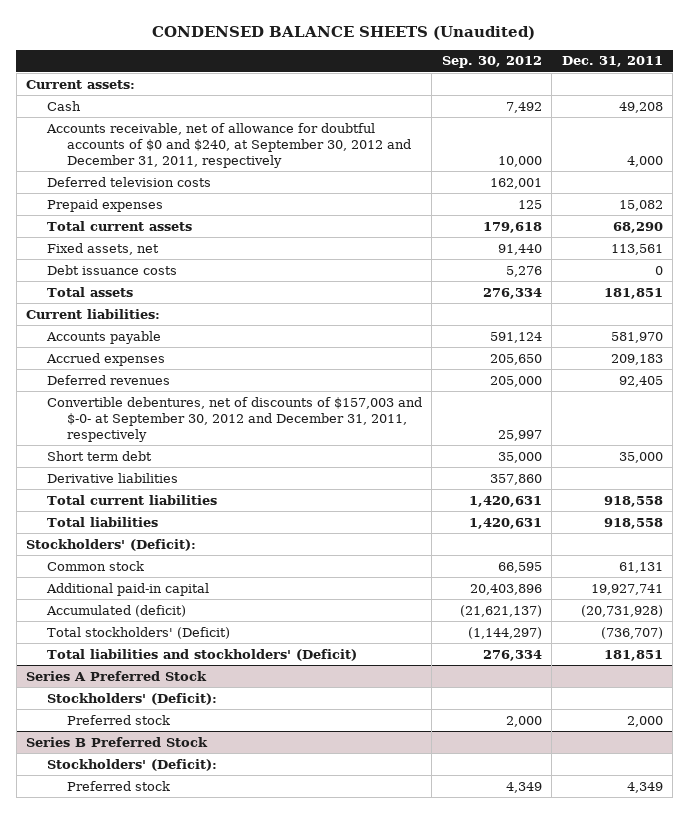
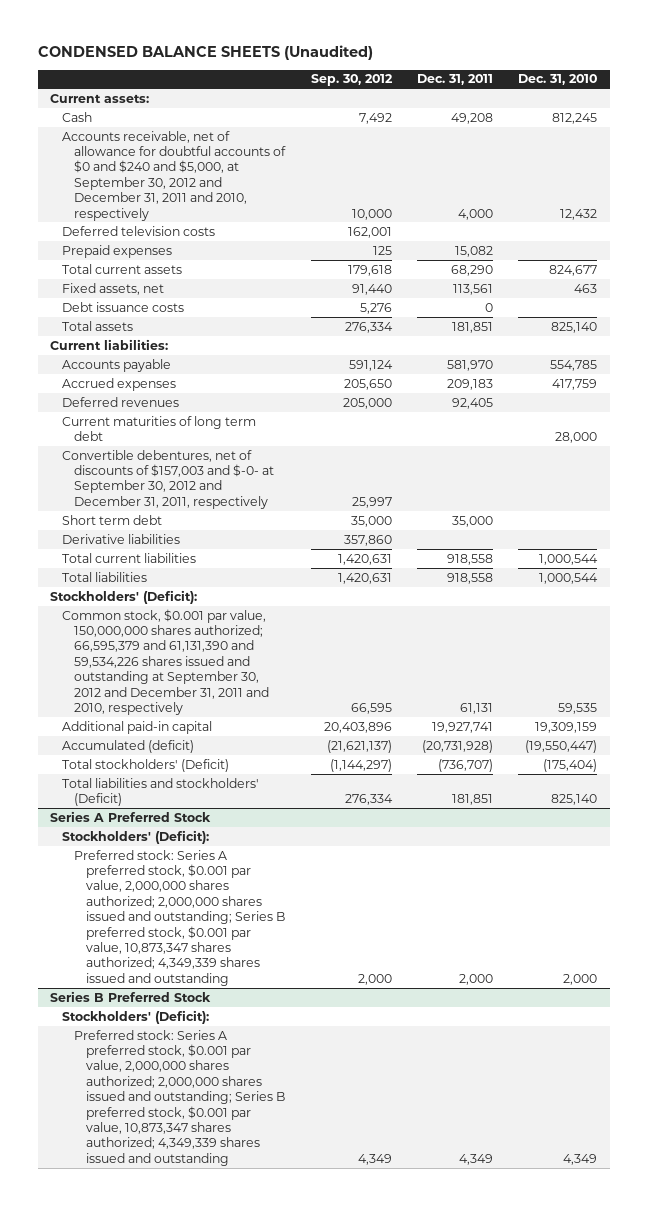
- | Sep. 30, 2012 | Dec. 31, 2011
+ | Sep. 30, 2012 | Dec. 31, 2011 | Dec. 31, 2010
- Accounts receivable, net of allowance for doubtful accounts of $0 and $240, at September 30, 2012 and December 31, 2011, respectively | 10,000 | 4,000
+ Accounts receivable, net of allowance for doubtful accounts of $0 and $240 and $5,000, at September 30, 2012 and December 31, 2011 and 2010, respectively | 10,000 | 4,000 | 12,432
+ Current maturities of long term debt | | | 28,000
- Common stock | 66,595 | 61,131
+ Common stock, $0.001 par value, 150,000,000 shares authorized; 66,595,379 and 61,131,390 and 59,534,226 shares issued and outstanding at September 30, 2012 and December 31, 2011 and 2010, respectively | 66,595 | 61,131 | 59,535
@ Series A Preferred Stock
- Preferred stock | 2,000 | 2,000
+ Preferred stock: Series A preferred stock, $0.001 par value, 2,000,000 shares authorized; 2,000,000 shares issued and outstanding; Series B preferred stock, $0.001 par value, 10,873,347 shares authorized; 4,349,339 shares issued and outstanding | 2,000 | 2,000 | 2,000
@ Series B Preferred Stock
- Preferred stock | 4,349 | 4,349
+ Preferred stock: Series A preferred stock, $0.001 par value, 2,000,000 shares authorized; 2,000,000 shares issued and outstanding; Series B preferred stock, $0.001 par value, 10,873,347 shares authorized; 4,349,339 shares issued and outstanding | 4,349 | 4,349 | 4,349

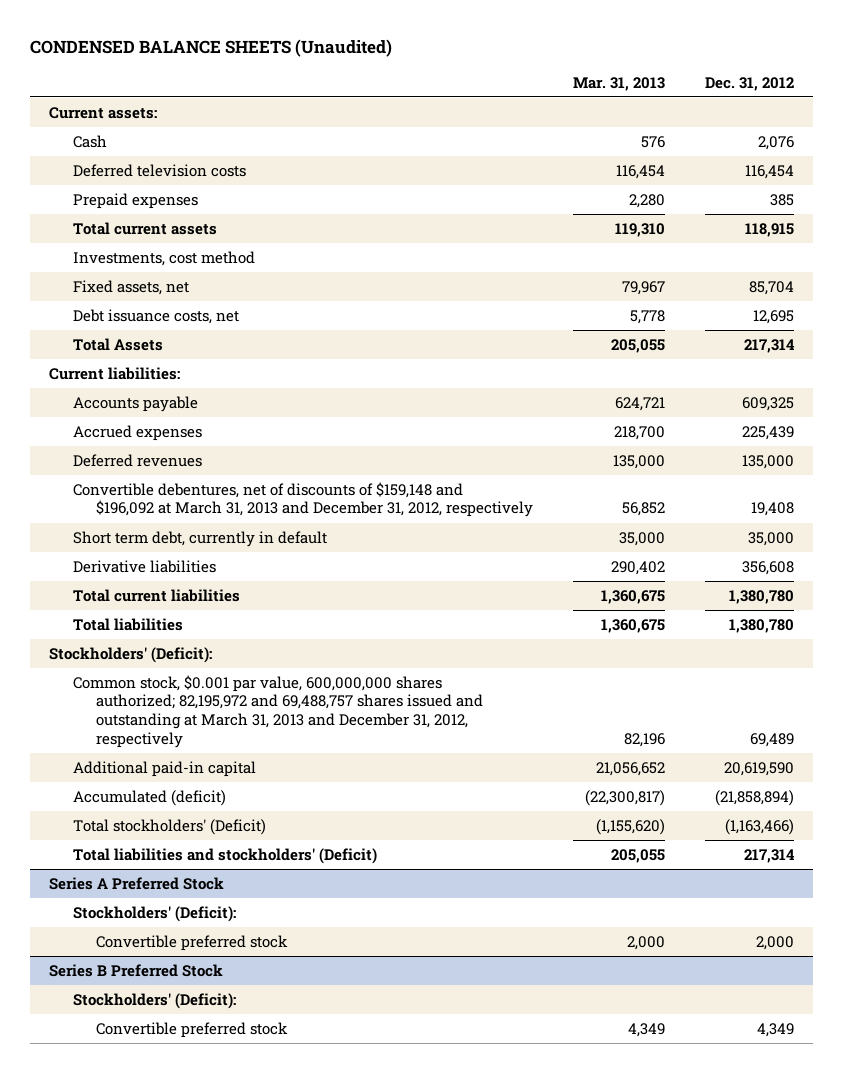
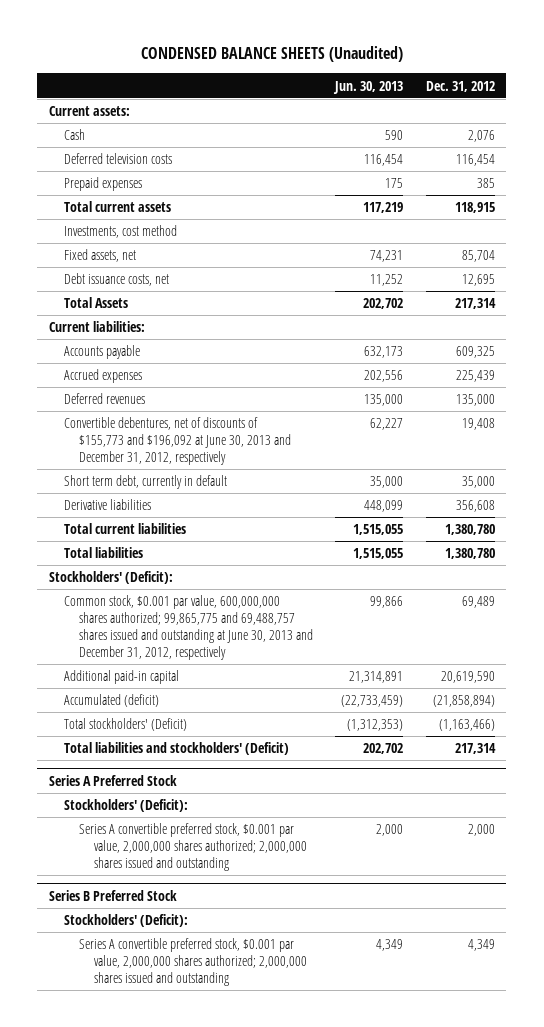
- | Mar. 31, 2013 | Dec. 31, 2012
+ | Jun. 30, 2013 | Dec. 31, 2012
- Convertible debentures, net of discounts of $159,148 and $196,092 at March 31, 2013 and December 31, 2012, respectively | 56,852 | 19,408
+ Convertible debentures, net of discounts of $155,773 and $196,092 at June 30, 2013 and December 31, 2012, respectively | 62,227 | 19,408
- Common stock, $0.001 par value, 600,000,000 shares authorized; 82,195,972 and 69,488,757 shares issued and outstanding at March 31, 2013 and December 31, 2012, respectively | 82,196 | 69,489
+ Common stock, $0.001 par value, 600,000,000 shares authorized; 99,865,775 and 69,488,757 shares issued and outstanding at June 30, 2013 and December 31, 2012, respectively | 99,866 | 69,489
@ Series A Preferred Stock
- Convertible preferred stock | 2,000 | 2,000
+ Series A convertible preferred stock, $0.001 par value, 2,000,000 shares authorized; 2,000,000 shares issued and outstanding | 2,000 | 2,000
@ Series B Preferred Stock
- Convertible preferred stock | 4,349 | 4,349
+ Series A convertible preferred stock, $0.001 par value, 2,000,000 shares authorized; 2,000,000 shares issued and outstanding | 4,349 | 4,349

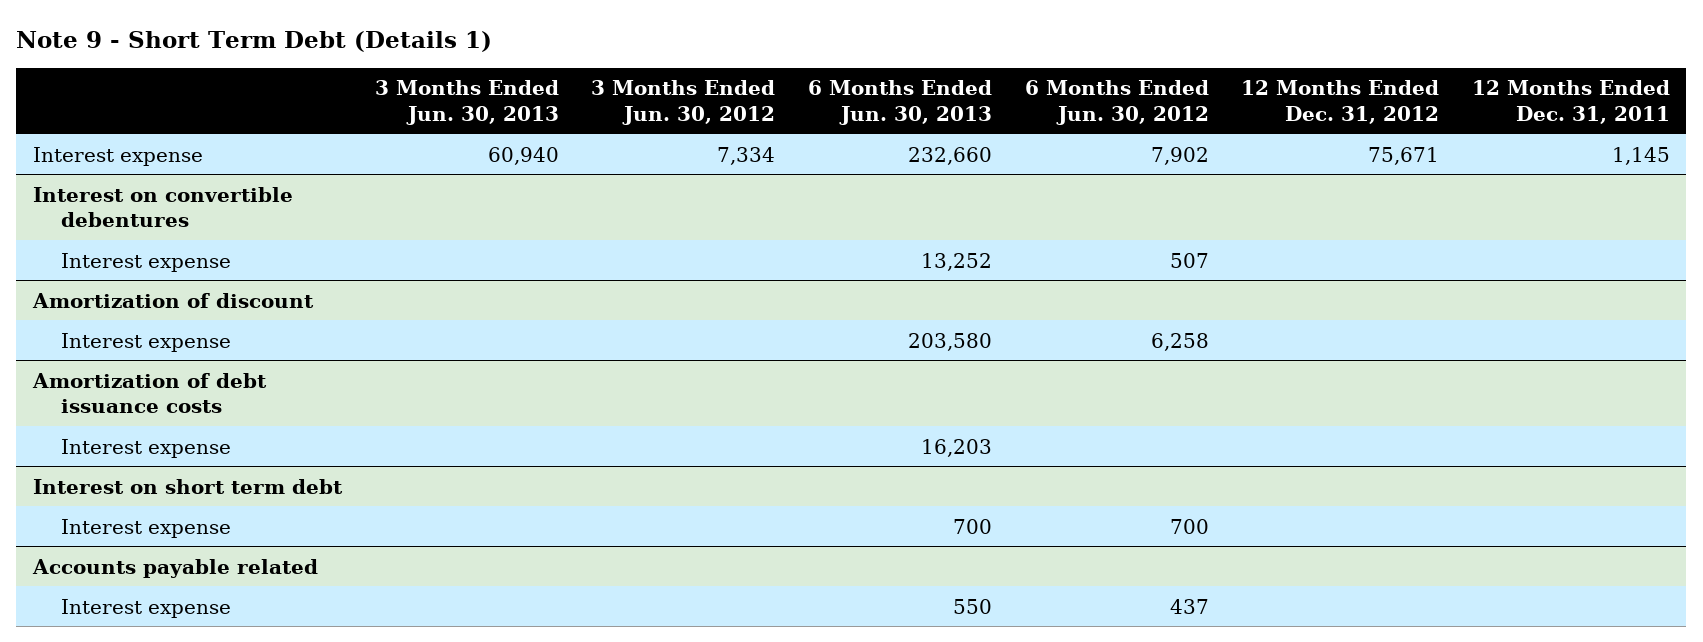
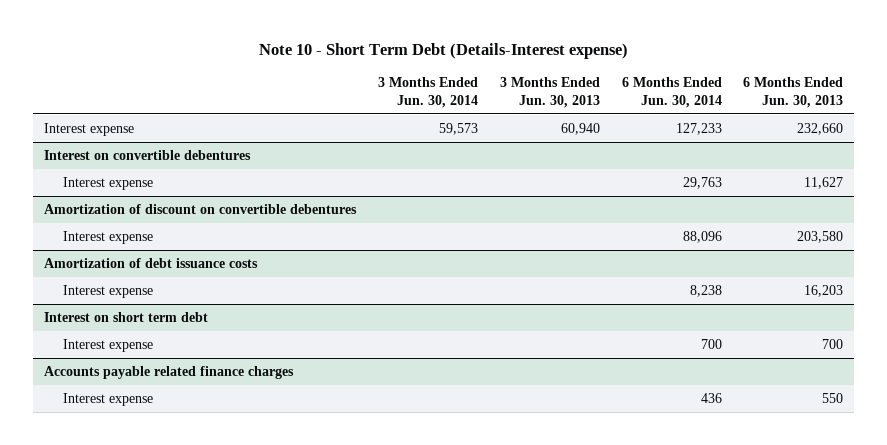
- Note 9 - Short Term Debt (Details 1)
+ Note 10 - Short Term Debt (Details-Interest expense)
- | 3 Months Ended Jun. 30, 2013 | 3 Months Ended Jun. 30, 2012 | 6 Months Ended Jun. 30, 2013 | 6 Months Ended Jun. 30, 2012 | 12 Months Ended Dec. 31, 2012 | 12 Months Ended Dec. 31, 2011
+ | 3 Months Ended Jun. 30, 2014 | 3 Months Ended Jun. 30, 2013 | 6 Months Ended Jun. 30, 2014 | 6 Months Ended Jun. 30, 2013
@ Interest on convertible debentures
- Interest expense | | | 13,252 | 507 | |
- Amortization of discount
@ Interest on convertible debentures
+ Interest expense | | | 29,763 | 11,627
+ Amortization of discount on convertible debentures
- Accounts payable related
+ Accounts payable related finance charges

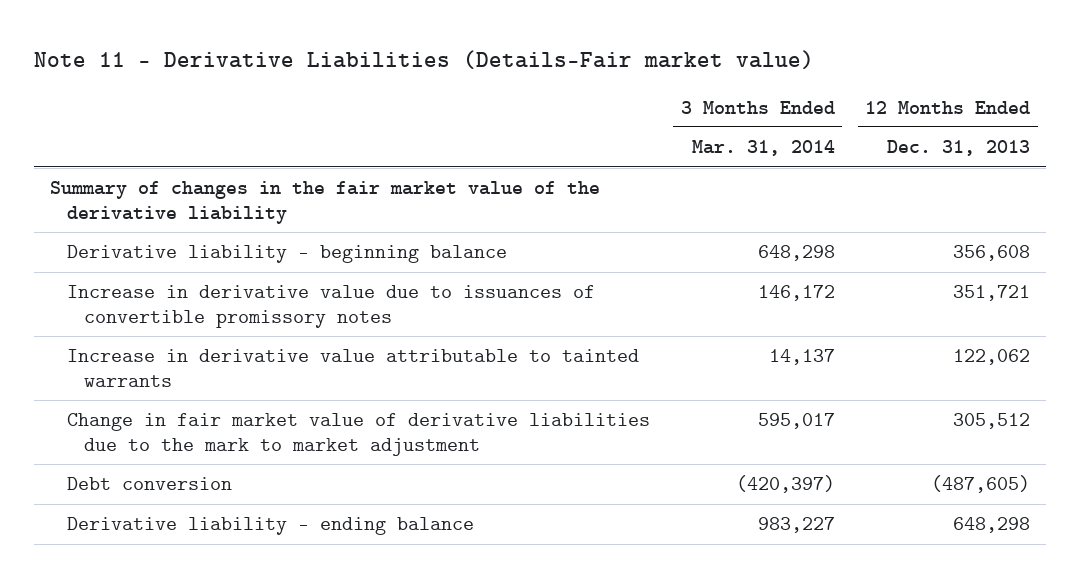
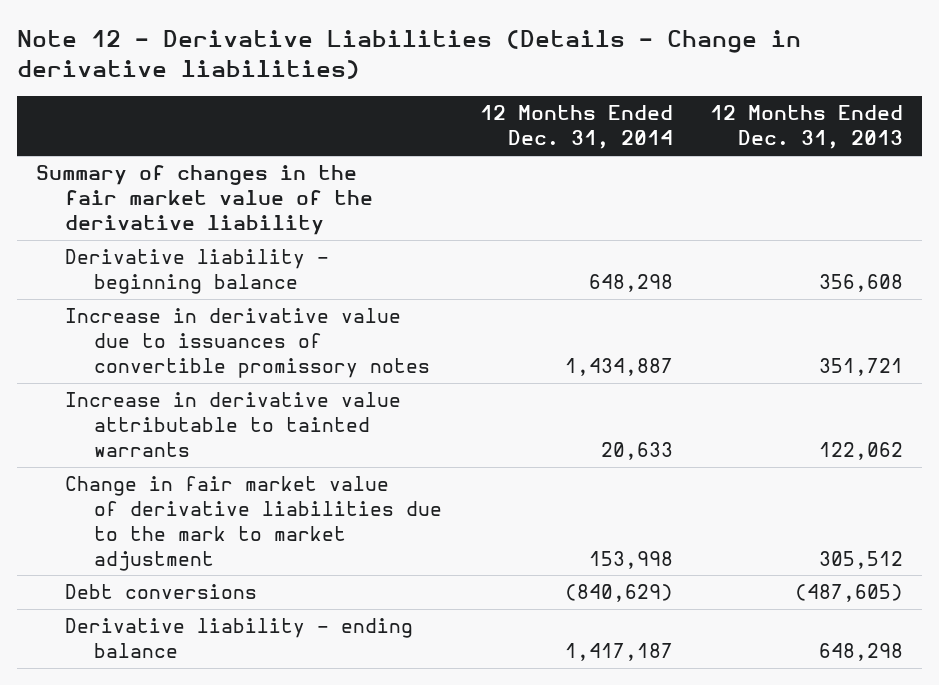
- Note 11 - Derivative Liabilities (Details-Fair market value)
+ Note 12 - Derivative Liabilities (Details - Change in derivative liabilities)
- | 3 Months Ended Mar. 31, 2014 | 12 Months Ended Dec. 31, 2013
+ | 12 Months Ended Dec. 31, 2014 | 12 Months Ended Dec. 31, 2013
- Debt conversion | (420,397) | (487,605)
+ Debt conversions | (840,629) | (487,605)

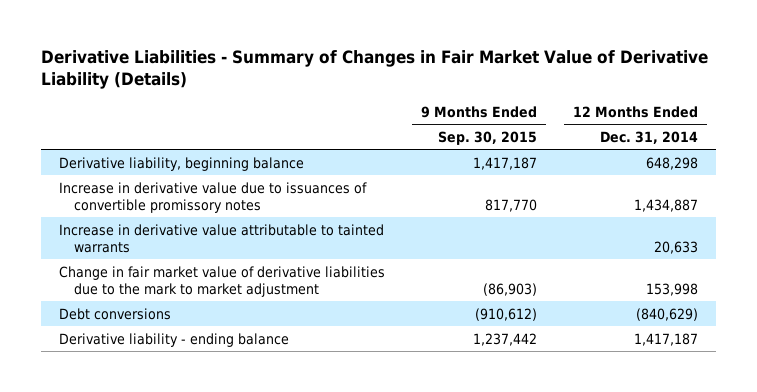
- Note 12 - Derivative Liabilities (Details - Change in derivative liabilities)
+ Derivative Liabilities - Summary of Changes in Fair Market Value of Derivative Liability (Details)
- | 12 Months Ended Dec. 31, 2014 | 12 Months Ended Dec. 31, 2013
+ | 9 Months Ended Sep. 30, 2015 | 12 Months Ended Dec. 31, 2014
- Summary of changes in the fair market value of the derivative liability
- Derivative liability - beginning balance | 648,298 | 356,608
+ Derivative liability, beginning balance | 1,417,187 | 648,298

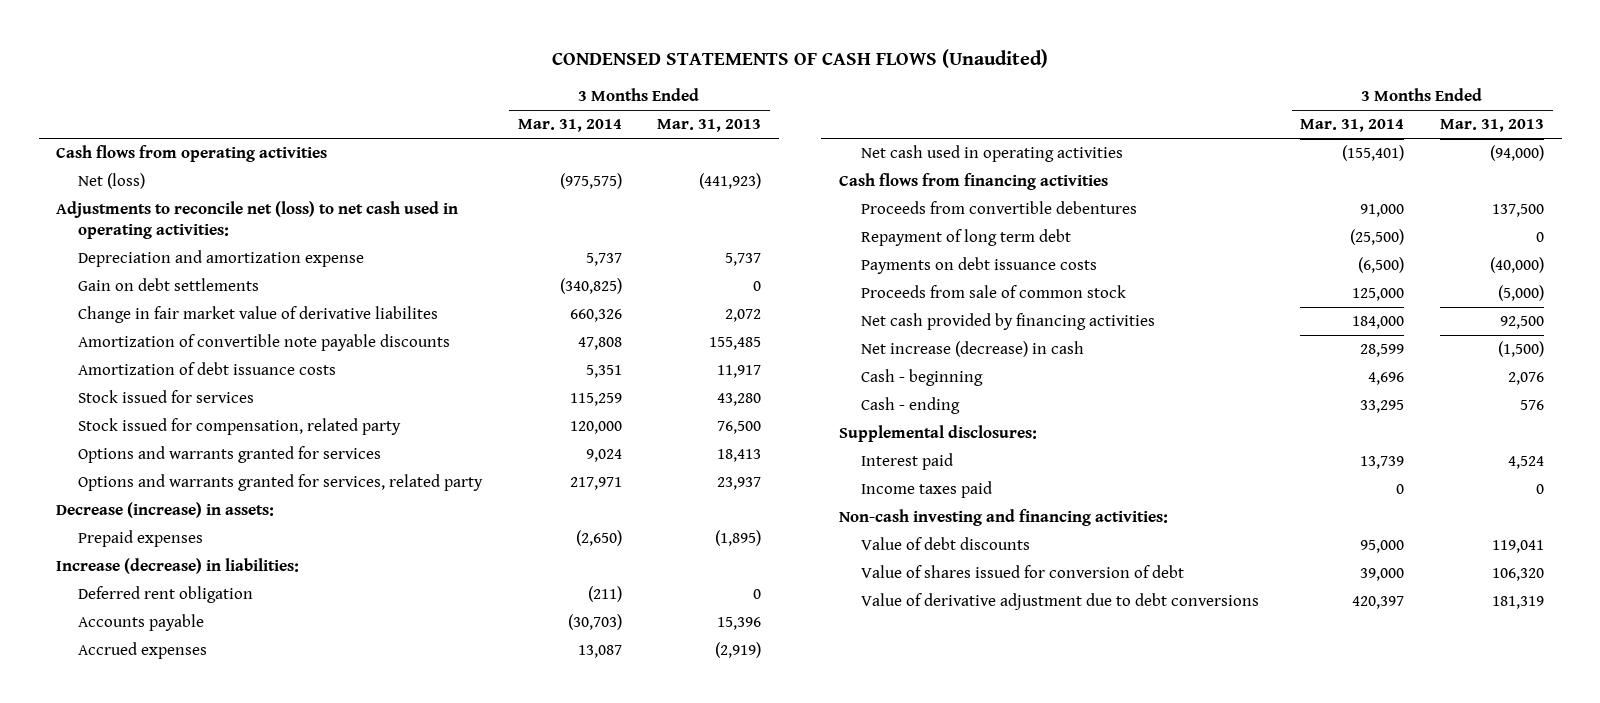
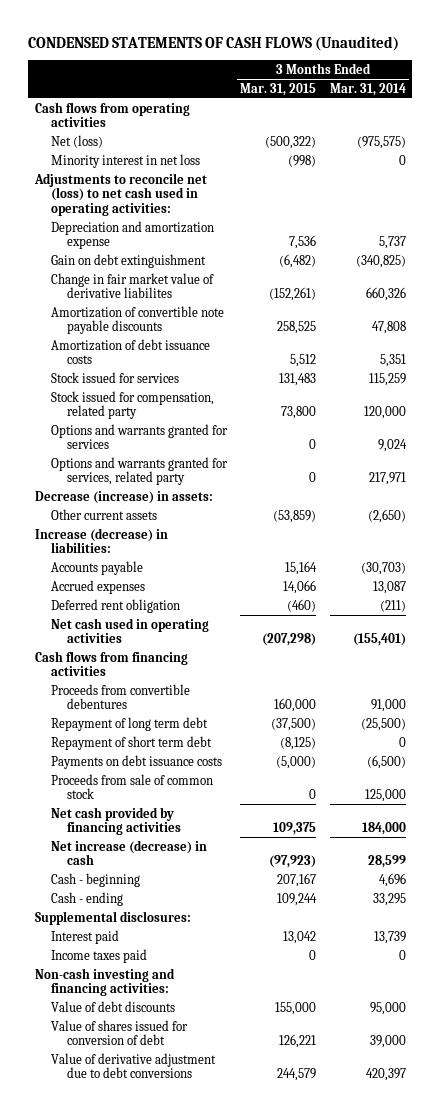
- | 3 Months Ended Mar. 31, 2014 | 3 Months Ended Mar. 31, 2013
+ | 3 Months Ended Mar. 31, 2015 | 3 Months Ended Mar. 31, 2014
+ Minority interest in net loss | (998) | 0
- Gain on debt settlements | (340,825) | 0
+ Gain on debt extinguishment | (6,482) | (340,825)
- Prepaid expenses | (2,650) | (1,895)
+ Other current assets | (53,859) | (2,650)
moved down: Deferred rent obligation | (460) | (211)
+ Repayment of short term debt | (8,125) | 0

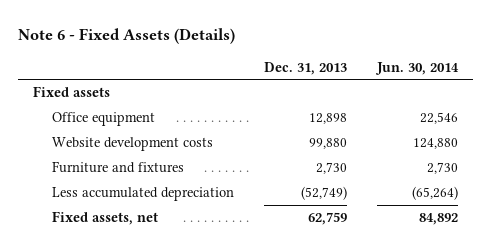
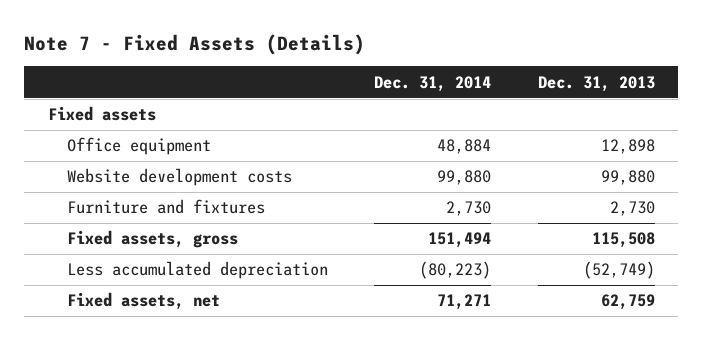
- Note 6 - Fixed Assets (Details)
+ Note 7 - Fixed Assets (Details)
- | Dec. 31, 2013 | Jun. 30, 2014
+ | Dec. 31, 2014 | Dec. 31, 2013
+ Fixed assets, gross | 151,494 | 115,508

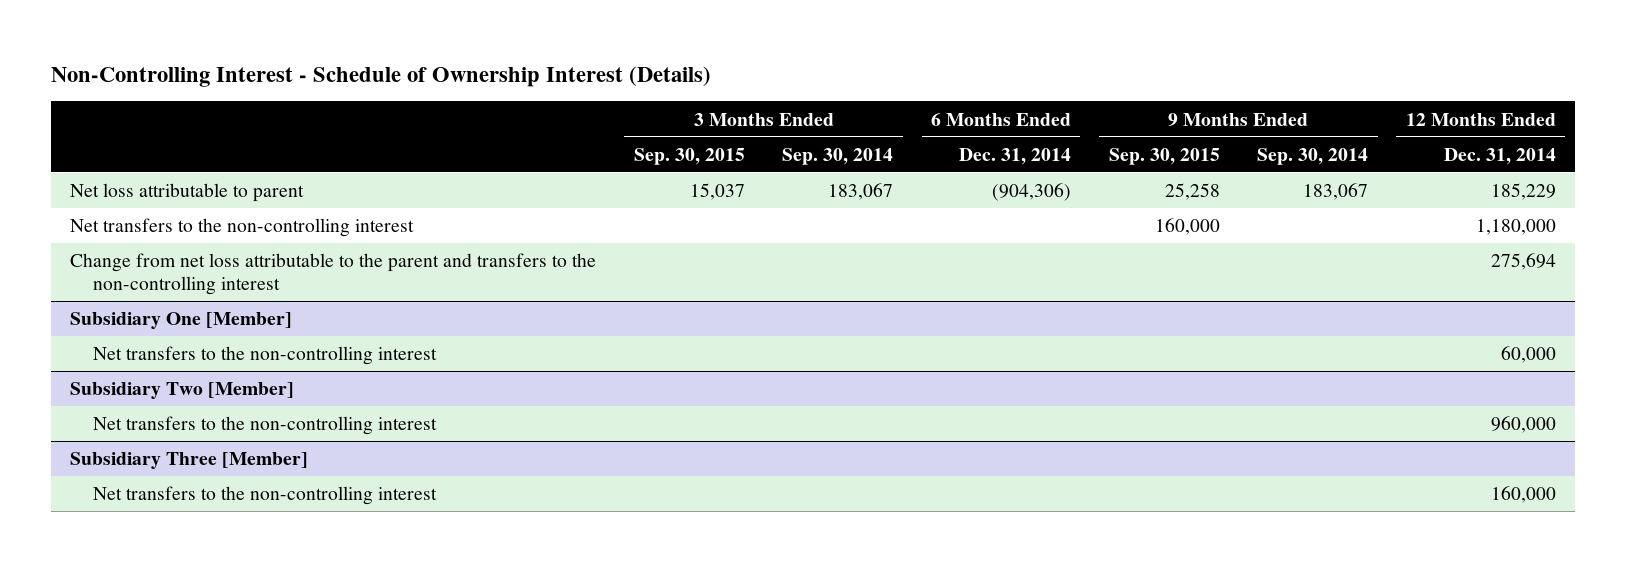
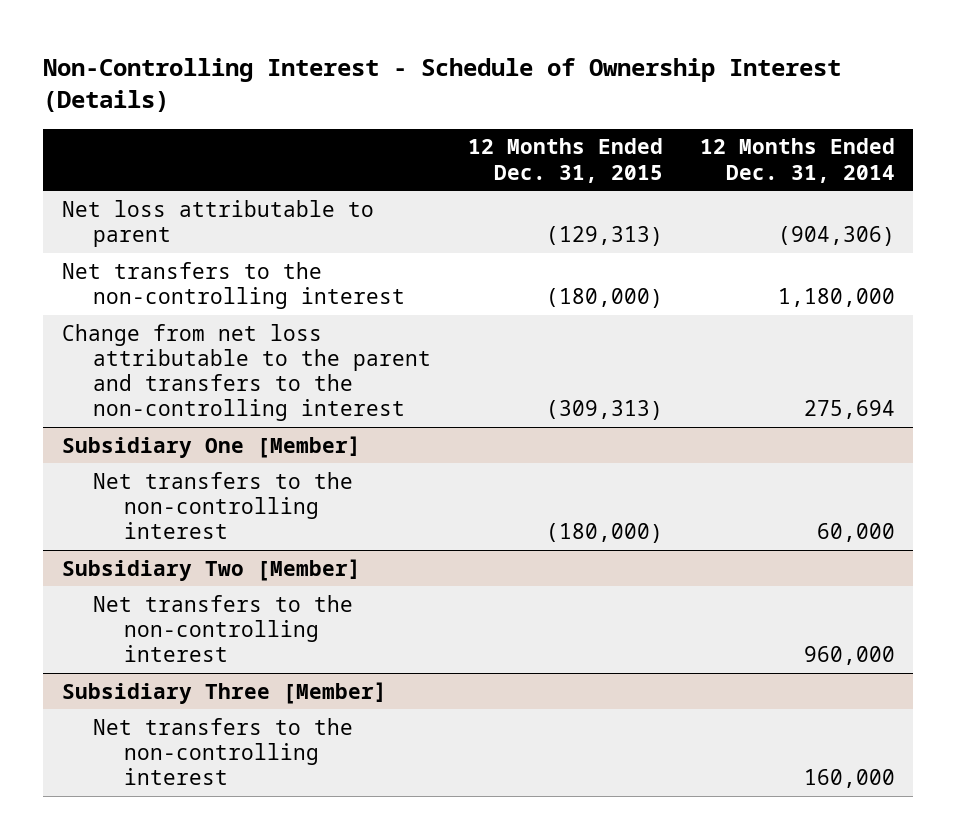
- | 3 Months Ended Sep. 30, 2015 | 3 Months Ended Sep. 30, 2014 | 6 Months Ended Dec. 31, 2014 | 9 Months Ended Sep. 30, 2015 | 9 Months Ended Sep. 30, 2014 | 12 Months Ended Dec. 31, 2014
+ | 12 Months Ended Dec. 31, 2015 | 12 Months Ended Dec. 31, 2014
- Net loss attributable to parent | 15,037 | 183,067 | (904,306) | 25,258 | 183,067 | 185,229
+ Net loss attributable to parent | (129,313) | (904,306)

